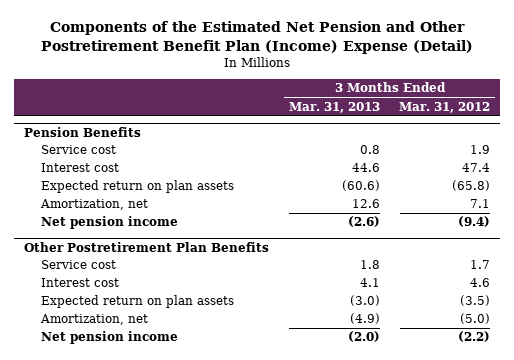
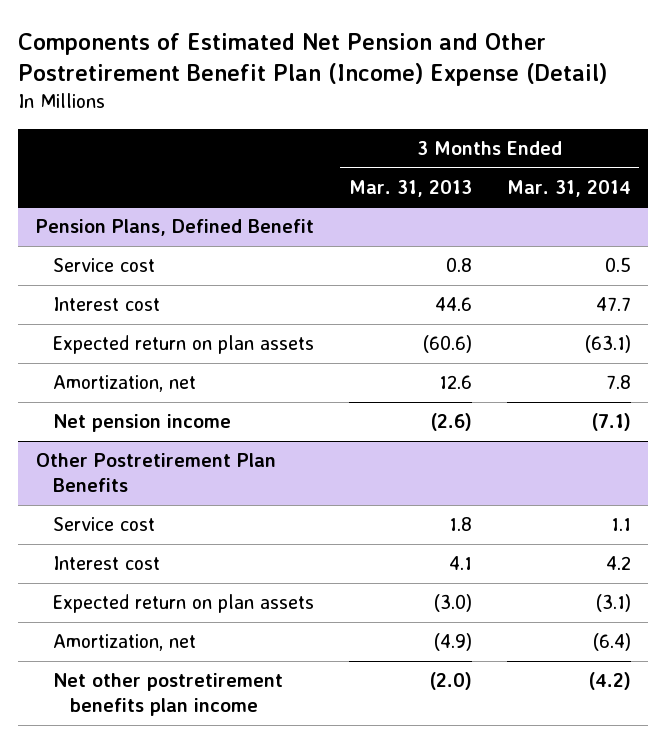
- Components of the Estimated Net Pension and Other Postretirement Benefit Plan (Income) Expense (Detail)
+ Components of Estimated Net Pension and Other Postretirement Benefit Plan (Income) Expense (Detail)
- | 3 Months Ended Mar. 31, 2013 | 3 Months Ended Mar. 31, 2012
+ | 3 Months Ended Mar. 31, 2013 | 3 Months Ended Mar. 31, 2014
- Pension Benefits
+ Pension Plans, Defined Benefit
@ Other Postretirement Plan Benefits
- Net pension income | (2.0) | (2.2)
+ Net other postretirement benefits plan income | (2.0) | (4.2)

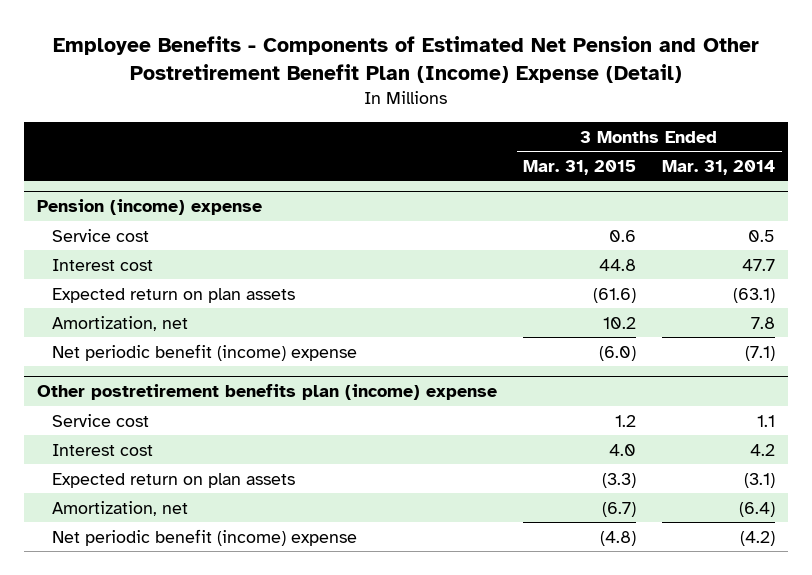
- Components of Estimated Net Pension and Other Postretirement Benefit Plan (Income) Expense (Detail)
+ Employee Benefits - Components of Estimated Net Pension and Other Postretirement Benefit Plan (Income) Expense (Detail)
- | 3 Months Ended Mar. 31, 2013 | 3 Months Ended Mar. 31, 2014
+ | 3 Months Ended Mar. 31, 2015 | 3 Months Ended Mar. 31, 2014
- Pension Plans, Defined Benefit
+ Pension (income) expense
- Net pension income | (2.6) | (7.1)
- Other Postretirement Plan Benefits
+ Net periodic benefit (income) expense | (6.0) | (7.1)
+ Other postretirement benefits plan (income) expense
- Net other postretirement benefits plan income | (2.0) | (4.2)
+ Net periodic benefit (income) expense | (4.8) | (4.2)

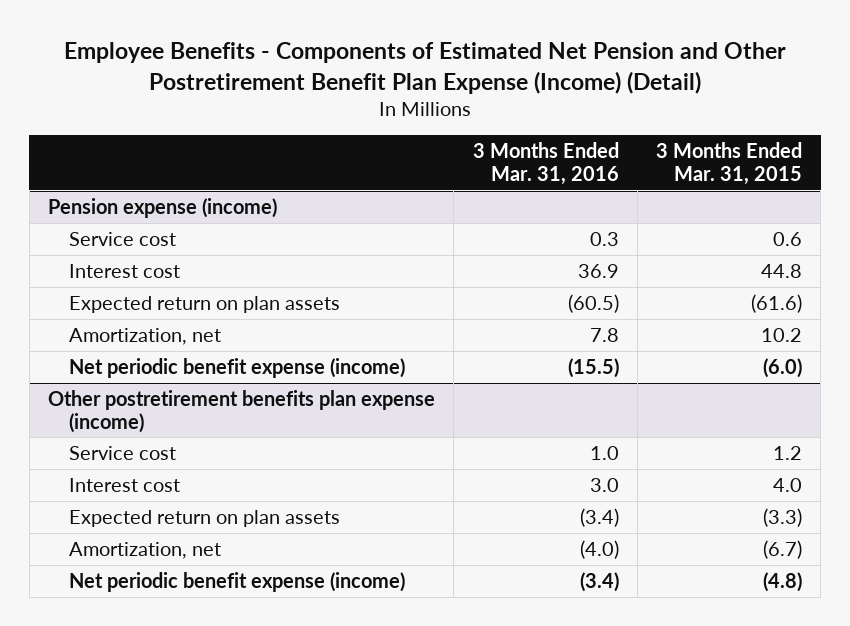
- Employee Benefits - Components of Estimated Net Pension and Other Postretirement Benefit Plan (Income) Expense (Detail)
+ Employee Benefits - Components of Estimated Net Pension and Other Postretirement Benefit Plan Expense (Income) (Detail)
- | 3 Months Ended Mar. 31, 2015 | 3 Months Ended Mar. 31, 2014
+ | 3 Months Ended Mar. 31, 2016 | 3 Months Ended Mar. 31, 2015
- Pension (income) expense
+ Pension expense (income)
- Net periodic benefit (income) expense | (6.0) | (7.1)
- Other postretirement benefits plan (income) expense
+ Net periodic benefit expense (income) | (15.5) | (6.0)
+ Other postretirement benefits plan expense (income)
- Net periodic benefit (income) expense | (4.8) | (4.2)
+ Net periodic benefit expense (income) | (3.4) | (4.8)

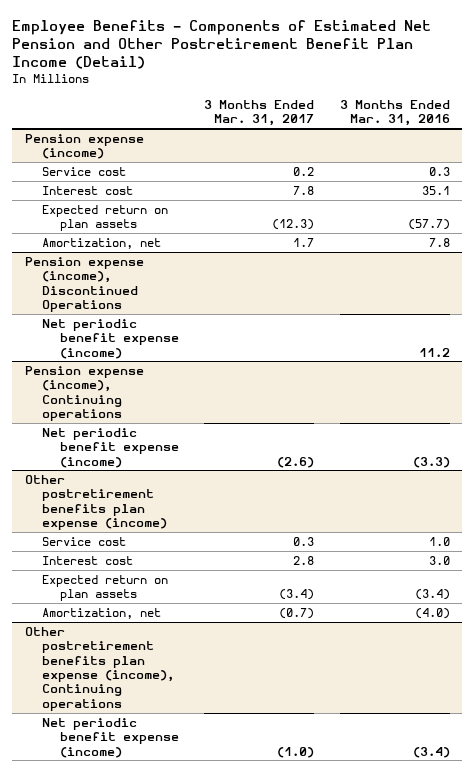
- Employee Benefits - Components of Estimated Net Pension and Other Postretirement Benefit Plan Expense (Income) (Detail)
+ Employee Benefits - Components of Estimated Net Pension and Other Postretirement Benefit Plan Income (Detail)
- | 3 Months Ended Mar. 31, 2016 | 3 Months Ended Mar. 31, 2015
+ | 3 Months Ended Mar. 31, 2017 | 3 Months Ended Mar. 31, 2016
@ Pension expense (income)
- Interest cost | 36.9 | 44.8
- Expected return on plan assets | (60.5) | (61.6)
+ Interest cost | 7.8 | 35.1
+ Expected return on plan assets | (12.3) | (57.7)
- Net periodic benefit expense (income) | (15.5) | (6.0)
+ Pension expense (income), Discontinued Operations
+ Net periodic benefit expense (income) | | 11.2
+ Pension expense (income), Continuing operations
+ Net periodic benefit expense (income) | (2.6) | (3.3)
+ Other postretirement benefits plan expense (income), Continuing operations

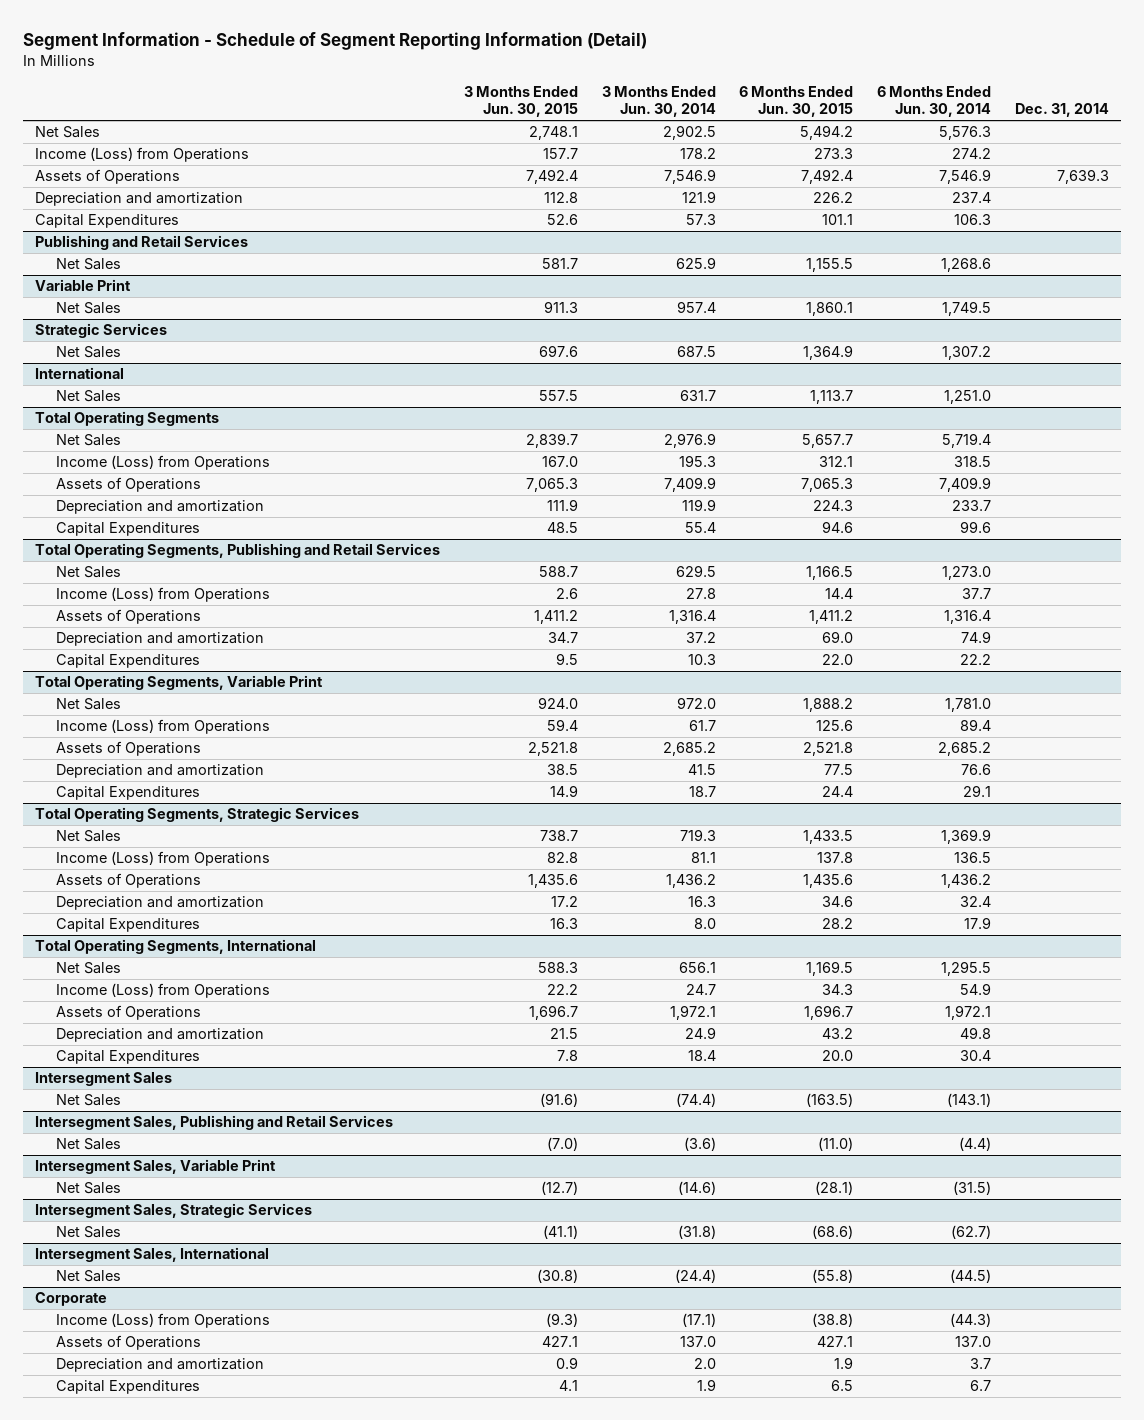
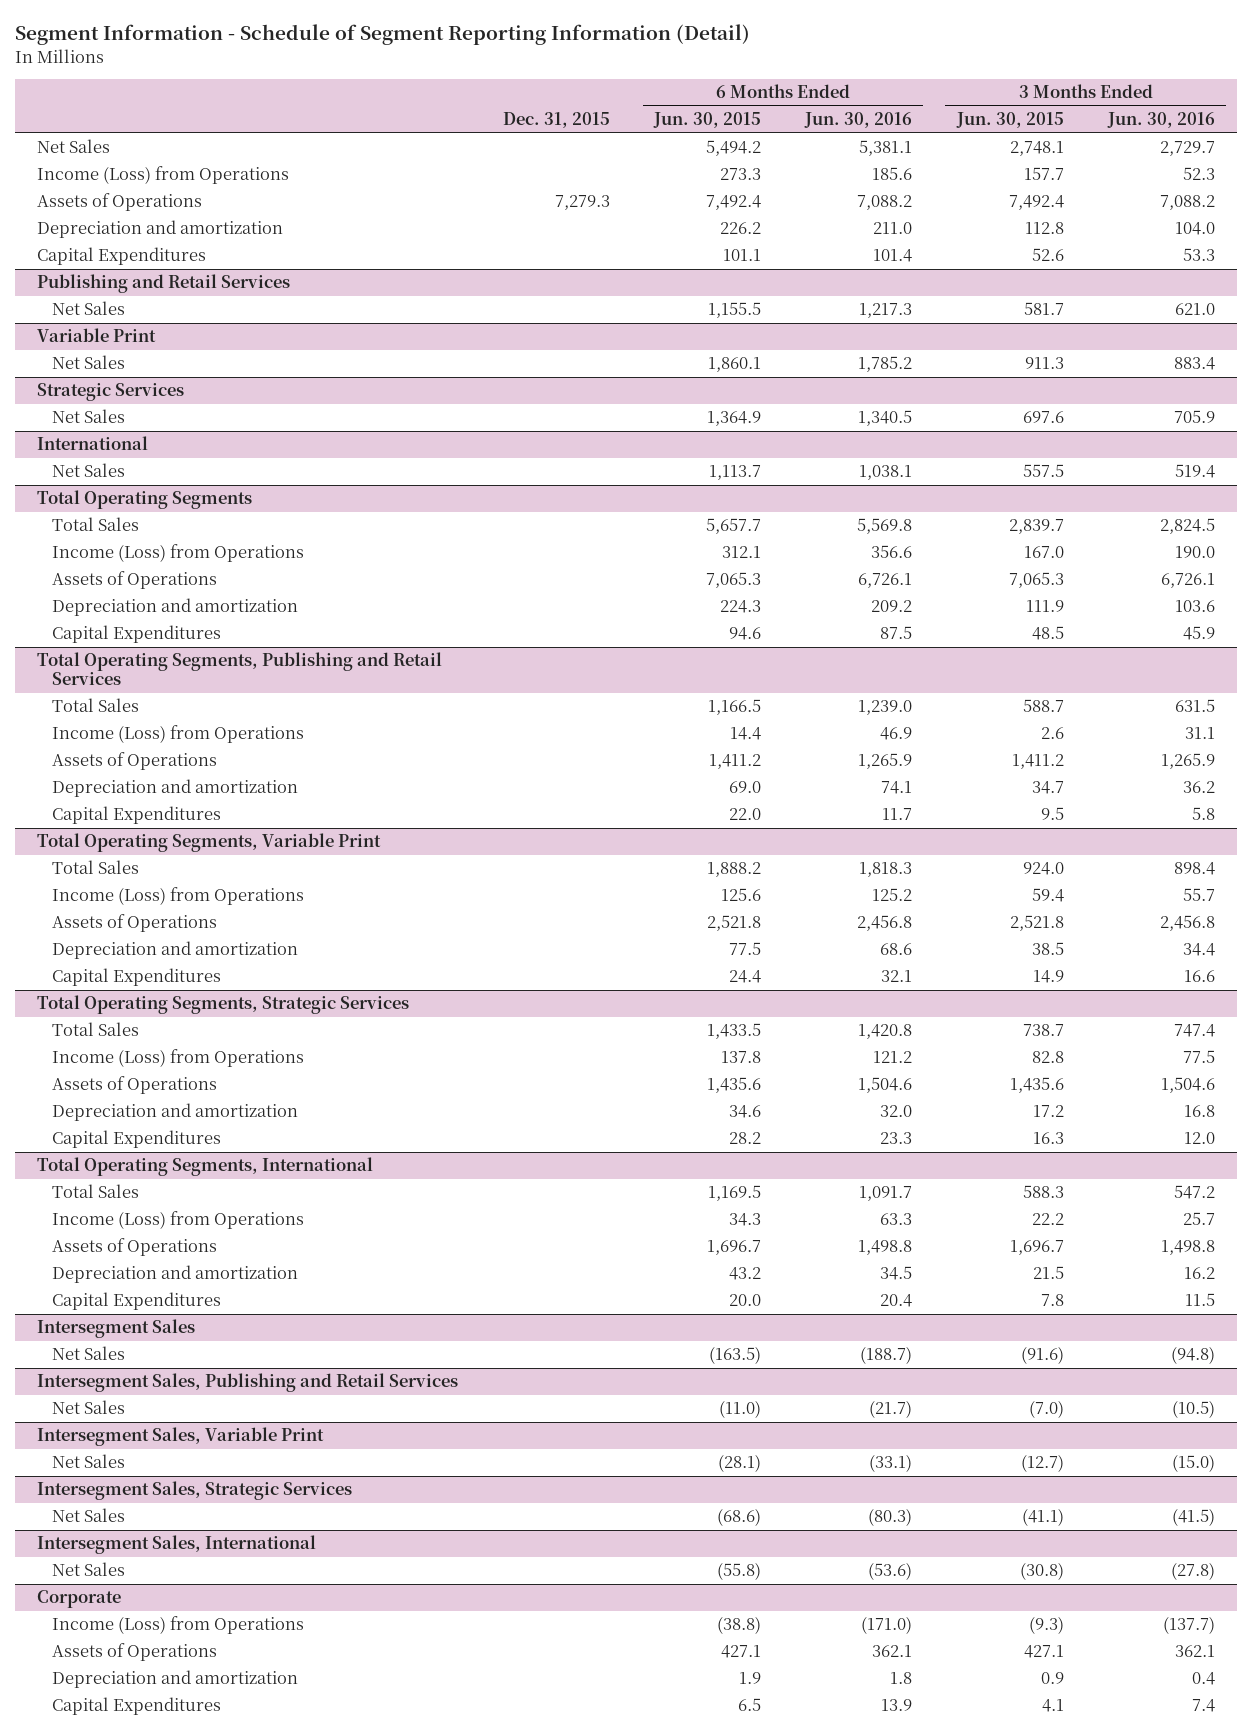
- | 3 Months Ended Jun. 30, 2015 | 3 Months Ended Jun. 30, 2014 | 6 Months Ended Jun. 30, 2015 | 6 Months Ended Jun. 30, 2014 | Dec. 31, 2014
+ | Dec. 31, 2015 | 6 Months Ended Jun. 30, 2015 | 6 Months Ended Jun. 30, 2016 | 3 Months Ended Jun. 30, 2015 | 3 Months Ended Jun. 30, 2016
@ Total Operating Segments
- Net Sales | 2,839.7 | 2,976.9 | 5,657.7 | 5,719.4 |
+ Total Sales | | 5,657.7 | 5,569.8 | 2,839.7 | 2,824.5
@ Total Operating Segments, Publishing and Retail Services
- Net Sales | 588.7 | 629.5 | 1,166.5 | 1,273.0 |
+ Total Sales | | 1,166.5 | 1,239.0 | 588.7 | 631.5
@ Total Operating Segments, Variable Print
- Net Sales | 924.0 | 972.0 | 1,888.2 | 1,781.0 |
+ Total Sales | | 1,888.2 | 1,818.3 | 924.0 | 898.4
@ Total Operating Segments, Strategic Services
- Net Sales | 738.7 | 719.3 | 1,433.5 | 1,369.9 |
+ Total Sales | | 1,433.5 | 1,420.8 | 738.7 | 747.4
@ Total Operating Segments, International
- Net Sales | 588.3 | 656.1 | 1,169.5 | 1,295.5 |
+ Total Sales | | 1,169.5 | 1,091.7 | 588.3 | 547.2

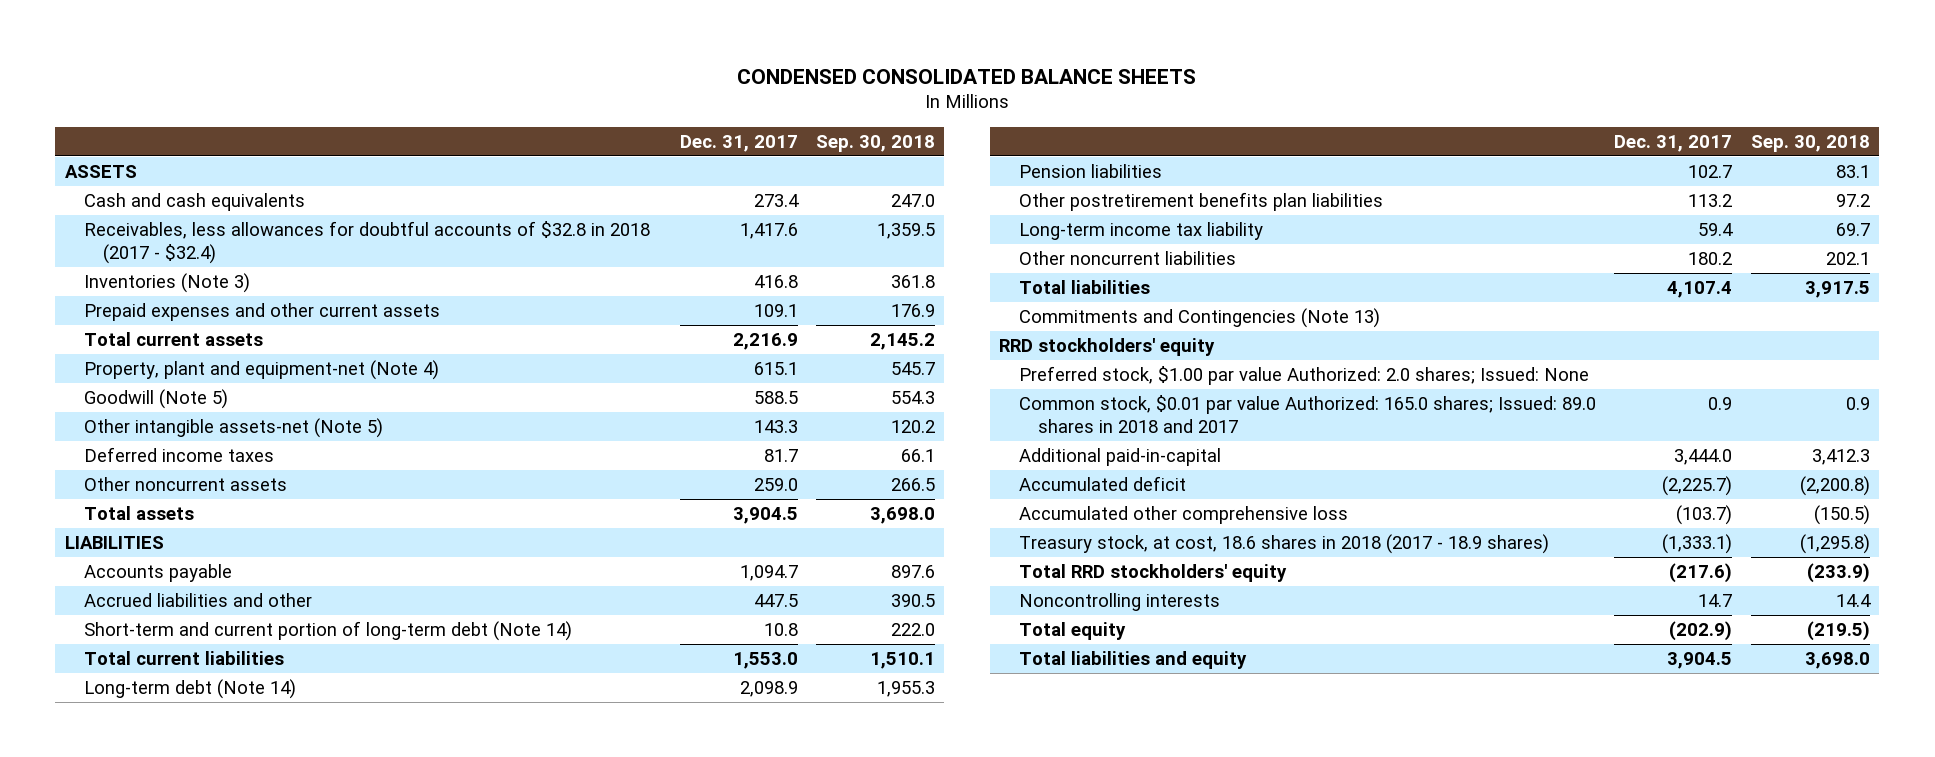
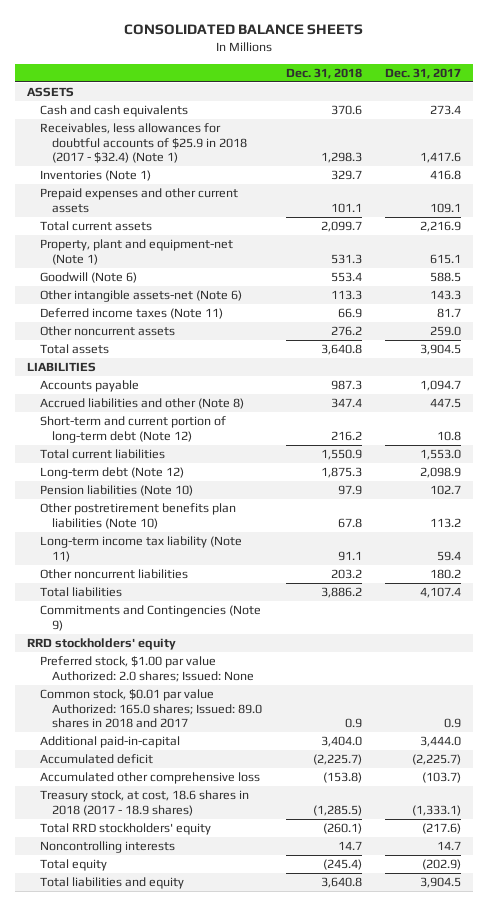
- CONDENSED CONSOLIDATED BALANCE SHEETS
+ CONSOLIDATED BALANCE SHEETS
- | Dec. 31, 2017 | Sep. 30, 2018
+ | Dec. 31, 2018 | Dec. 31, 2017
- Receivables, less allowances for doubtful accounts of $32.8 in 2018 (2017 - $32.4) | 1,417.6 | 1,359.5
- Inventories (Note 3) | 416.8 | 361.8
+ Receivables, less allowances for doubtful accounts of $25.9 in 2018 (2017 - $32.4) (Note 1) | 1,298.3 | 1,417.6
+ Inventories (Note 1) | 329.7 | 416.8
- Property, plant and equipment-net (Note 4) | 615.1 | 545.7
- Goodwill (Note 5) | 588.5 | 554.3
- Other intangible assets-net (Note 5) | 143.3 | 120.2
- Deferred income taxes | 81.7 | 66.1
+ Property, plant and equipment-net (Note 1) | 531.3 | 615.1
+ Goodwill (Note 6) | 553.4 | 588.5
+ Other intangible assets-net (Note 6) | 113.3 | 143.3
+ Deferred income taxes (Note 11) | 66.9 | 81.7
- Accrued liabilities and other | 447.5 | 390.5
- Short-term and current portion of long-term debt (Note 14) | 10.8 | 222.0
+ Accrued liabilities and other (Note 8) | 347.4 | 447.5
+ Short-term and current portion of long-term debt (Note 12) | 216.2 | 10.8
- Long-term debt (Note 14) | 2,098.9 | 1,955.3
- Pension liabilities | 102.7 | 83.1
- Other postretirement benefits plan liabilities | 113.2 | 97.2
- Long-term income tax liability | 59.4 | 69.7
+ Long-term debt (Note 12) | 1,875.3 | 2,098.9
+ Pension liabilities (Note 10) | 97.9 | 102.7
+ Other postretirement benefits plan liabilities (Note 10) | 67.8 | 113.2
+ Long-term income tax liability (Note 11) | 91.1 | 59.4
- Commitments and Contingencies (Note 13)
+ Commitments and Contingencies (Note 9)

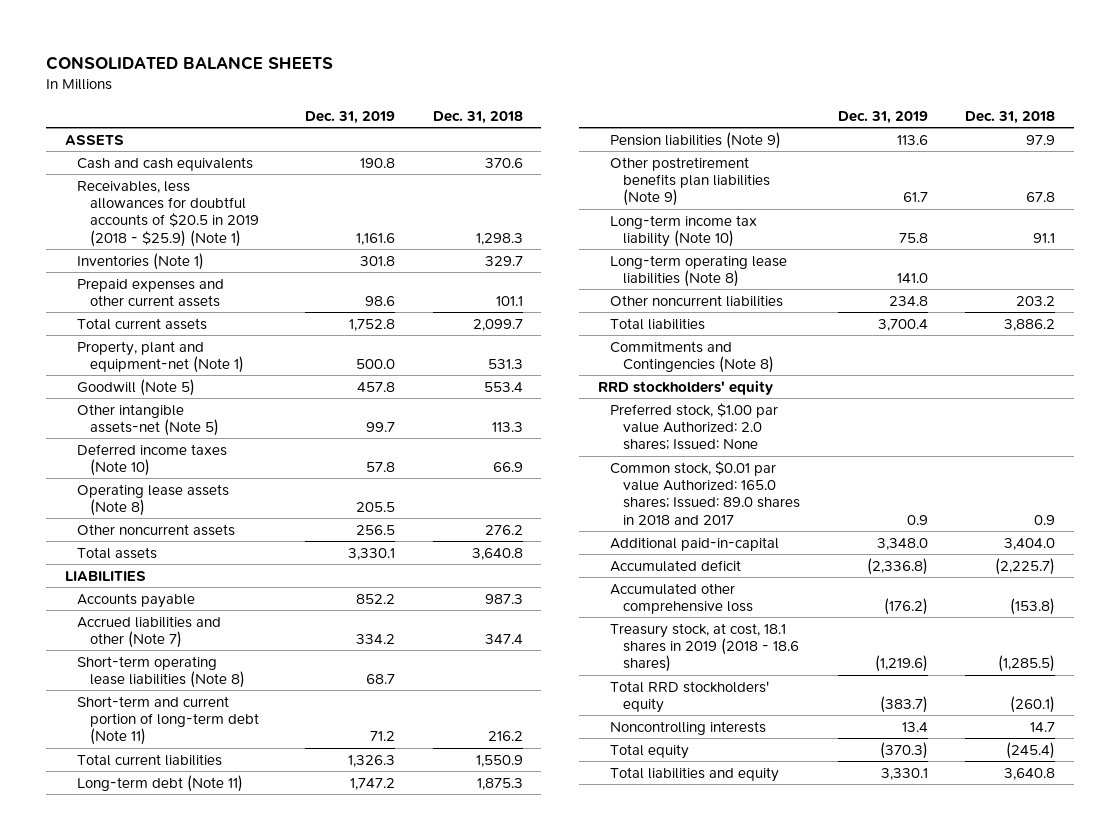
- | Dec. 31, 2018 | Dec. 31, 2017
+ | Dec. 31, 2019 | Dec. 31, 2018
- Receivables, less allowances for doubtful accounts of $25.9 in 2018 (2017 - $32.4) (Note 1) | 1,298.3 | 1,417.6
+ Receivables, less allowances for doubtful accounts of $20.5 in 2019 (2018 - $25.9) (Note 1) | 1,161.6 | 1,298.3
- Goodwill (Note 6) | 553.4 | 588.5
- Other intangible assets-net (Note 6) | 113.3 | 143.3
- Deferred income taxes (Note 11) | 66.9 | 81.7
+ Goodwill (Note 5) | 457.8 | 553.4
+ Other intangible assets-net (Note 5) | 99.7 | 113.3
+ Deferred income taxes (Note 10) | 57.8 | 66.9
+ Operating lease assets (Note 8) | 205.5 |
- Accrued liabilities and other (Note 8) | 347.4 | 447.5
- Short-term and current portion of long-term debt (Note 12) | 216.2 | 10.8
+ Accrued liabilities and other (Note 7) | 334.2 | 347.4
+ Short-term operating lease liabilities (Note 8) | 68.7 |
+ Short-term and current portion of long-term debt (Note 11) | 71.2 | 216.2
- Long-term debt (Note 12) | 1,875.3 | 2,098.9
- Pension liabilities (Note 10) | 97.9 | 102.7
- Other postretirement benefits plan liabilities (Note 10) | 67.8 | 113.2
- Long-term income tax liability (Note 11) | 91.1 | 59.4
+ Long-term debt (Note 11) | 1,747.2 | 1,875.3
+ Pension liabilities (Note 9) | 113.6 | 97.9
+ Other postretirement benefits plan liabilities (Note 9) | 61.7 | 67.8
+ Long-term income tax liability (Note 10) | 75.8 | 91.1
+ Long-term operating lease liabilities (Note 8) | 141.0 |
- Commitments and Contingencies (Note 9)
+ Commitments and Contingencies (Note 8)
- Treasury stock, at cost, 18.6 shares in 2018 (2017 - 18.9 shares) | (1,285.5) | (1,333.1)
+ Treasury stock, at cost, 18.1 shares in 2019 (2018 - 18.6 shares) | (1,219.6) | (1,285.5)

